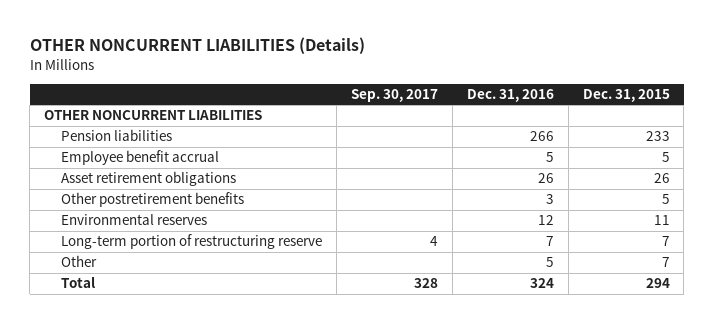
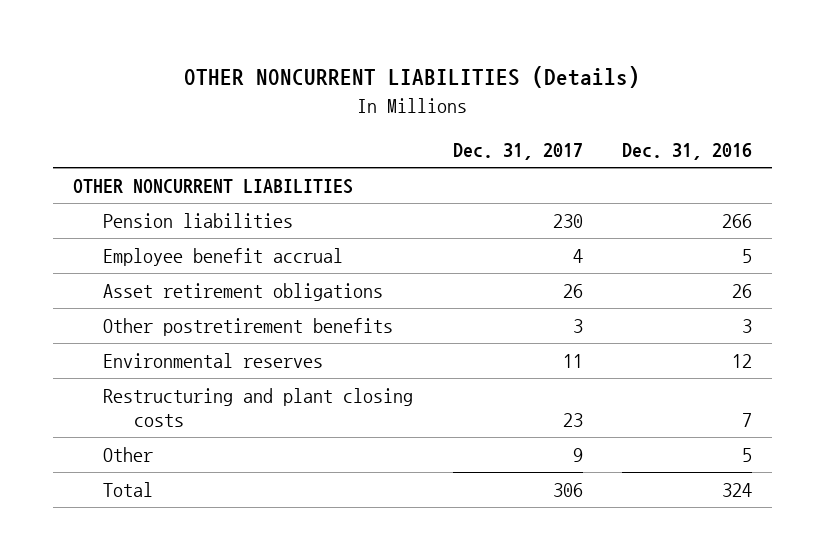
- | Sep. 30, 2017 | Dec. 31, 2016 | Dec. 31, 2015
+ | Dec. 31, 2017 | Dec. 31, 2016
- Long-term portion of restructuring reserve | 4 | 7 | 7
+ Restructuring and plant closing costs | 23 | 7

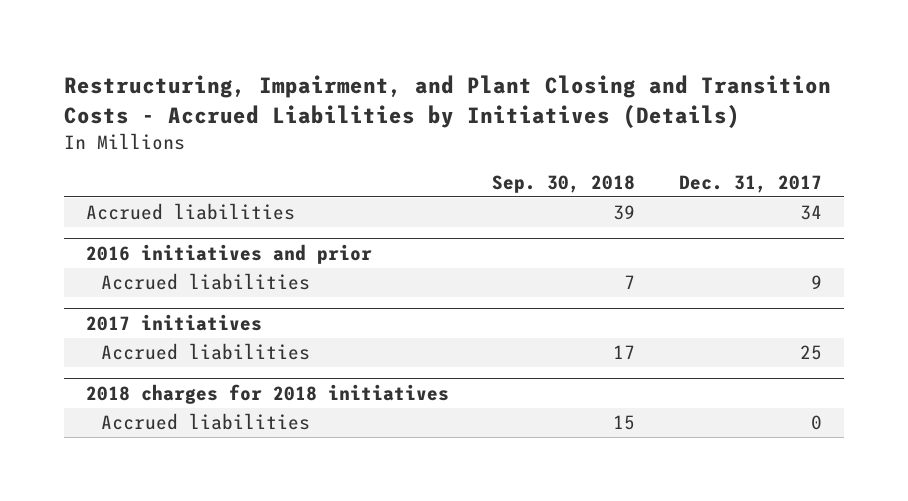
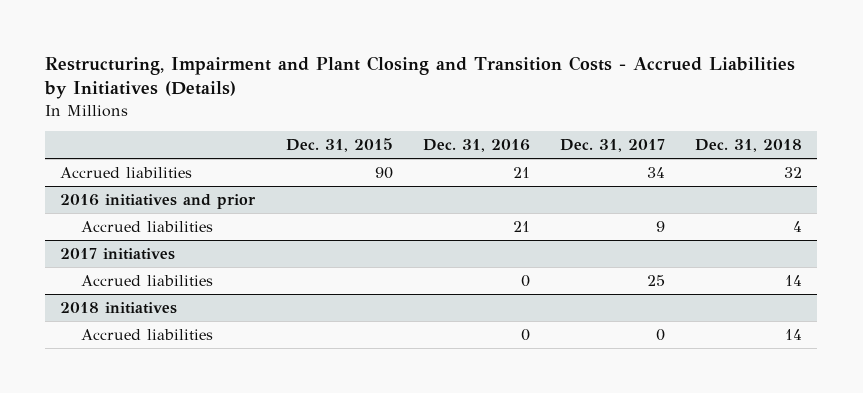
- Restructuring, Impairment, and Plant Closing and Transition Costs - Accrued Liabilities by Initiatives (Details)
+ Restructuring, Impairment and Plant Closing and Transition Costs - Accrued Liabilities by Initiatives (Details)
- | Sep. 30, 2018 | Dec. 31, 2017
+ | Dec. 31, 2015 | Dec. 31, 2016 | Dec. 31, 2017 | Dec. 31, 2018
- 2018 charges for 2018 initiatives
+ 2018 initiatives

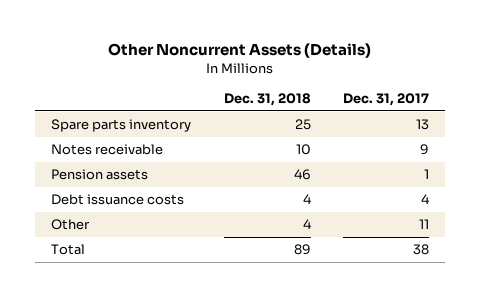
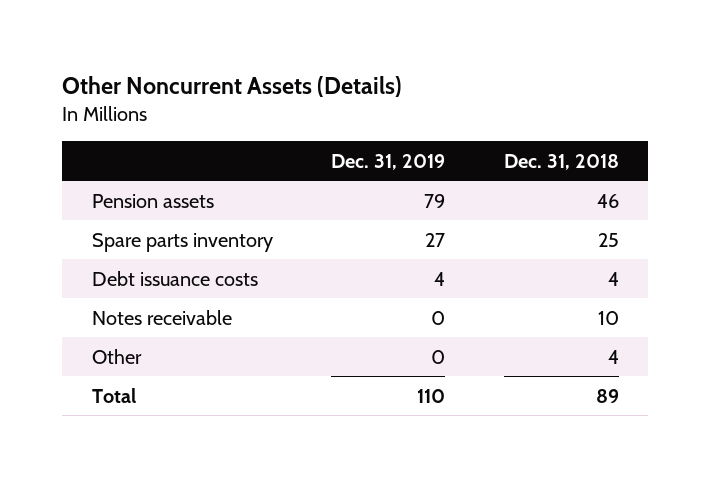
- | Dec. 31, 2018 | Dec. 31, 2017
+ | Dec. 31, 2019 | Dec. 31, 2018
moved down: Spare parts inventory | 27 | 25
moved down: Notes receivable | 0 | 10

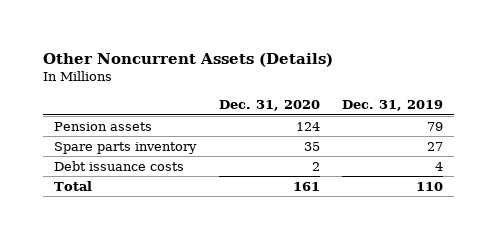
- | Dec. 31, 2019 | Dec. 31, 2018
+ | Dec. 31, 2020 | Dec. 31, 2019
- Notes receivable | 0 | 10
- Other | 0 | 4

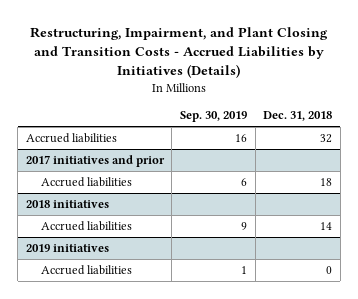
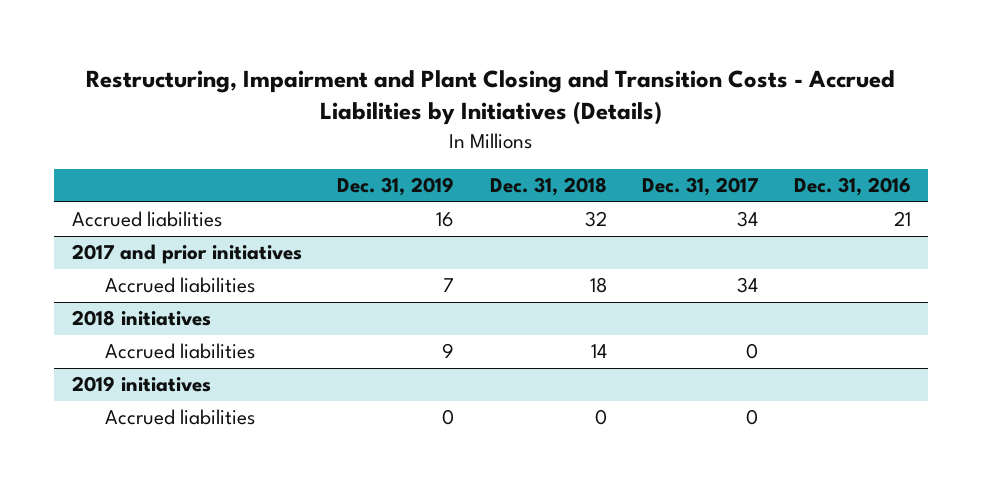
- Restructuring, Impairment, and Plant Closing and Transition Costs - Accrued Liabilities by Initiatives (Details)
+ Restructuring, Impairment and Plant Closing and Transition Costs - Accrued Liabilities by Initiatives (Details)
- | Sep. 30, 2019 | Dec. 31, 2018
+ | Dec. 31, 2019 | Dec. 31, 2018 | Dec. 31, 2017 | Dec. 31, 2016
- 2017 initiatives and prior
+ 2017 and prior initiatives

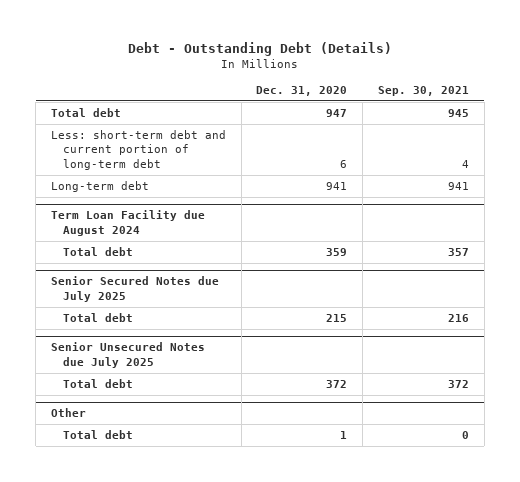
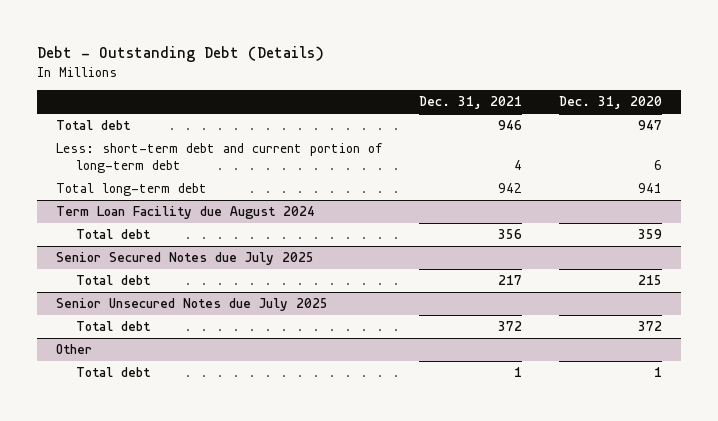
- | Dec. 31, 2020 | Sep. 30, 2021
+ | Dec. 31, 2021 | Dec. 31, 2020
- Long-term debt | 941 | 941
+ Total long-term debt | 942 | 941

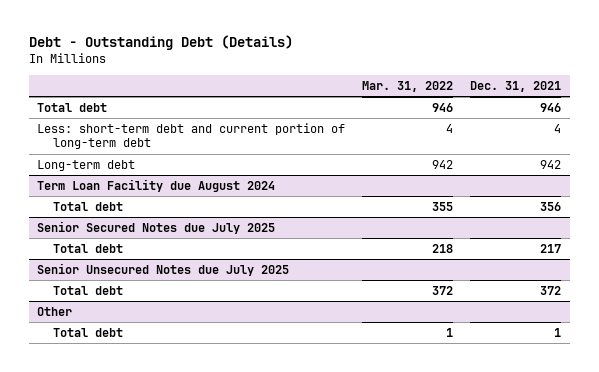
- | Dec. 31, 2021 | Dec. 31, 2020
+ | Mar. 31, 2022 | Dec. 31, 2021
- Total long-term debt | 942 | 941
+ Long-term debt | 942 | 942

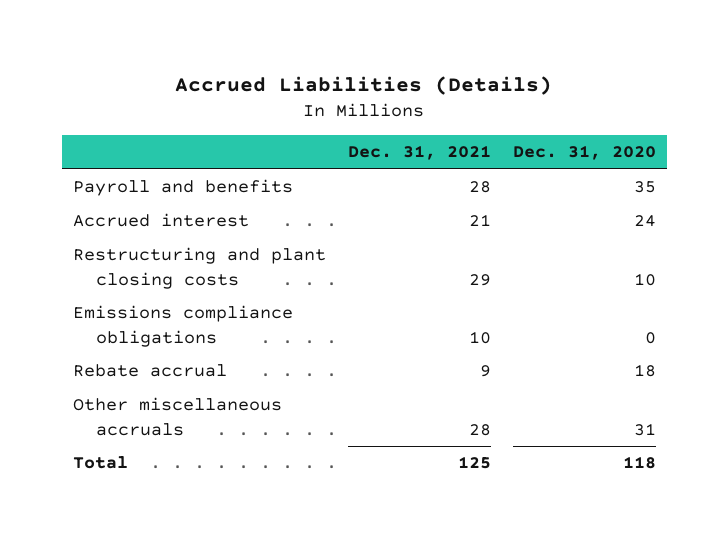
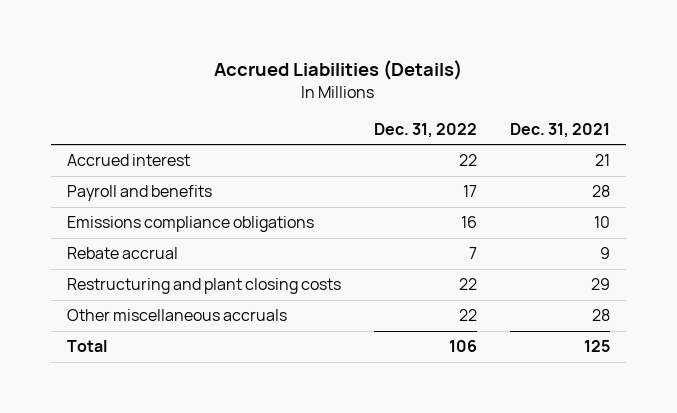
- | Dec. 31, 2021 | Dec. 31, 2020
+ | Dec. 31, 2022 | Dec. 31, 2021
moved down: Payroll and benefits | 17 | 28
moved down: Restructuring and plant closing costs | 22 | 29

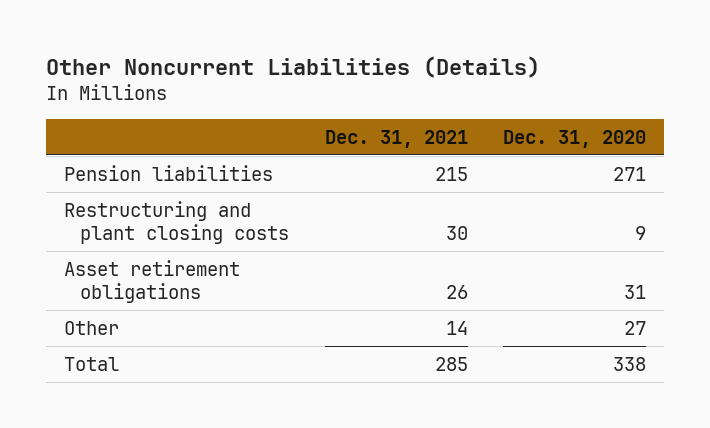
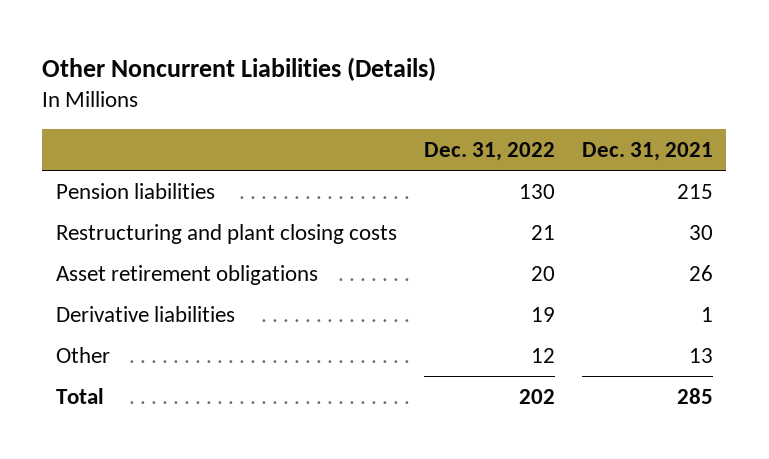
- | Dec. 31, 2021 | Dec. 31, 2020
+ | Dec. 31, 2022 | Dec. 31, 2021
- Other | 14 | 27
+ Derivative liabilities | 19 | 1
+ Other | 12 | 13

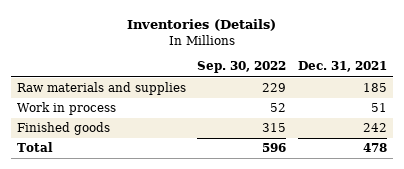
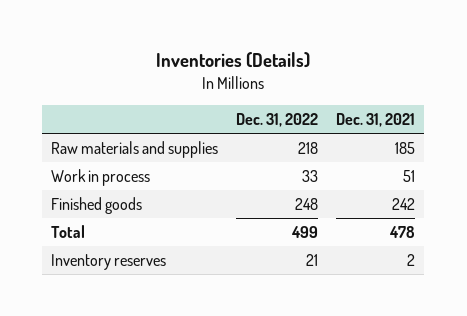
- | Sep. 30, 2022 | Dec. 31, 2021
+ | Dec. 31, 2022 | Dec. 31, 2021
+ Inventory reserves | 21 | 2

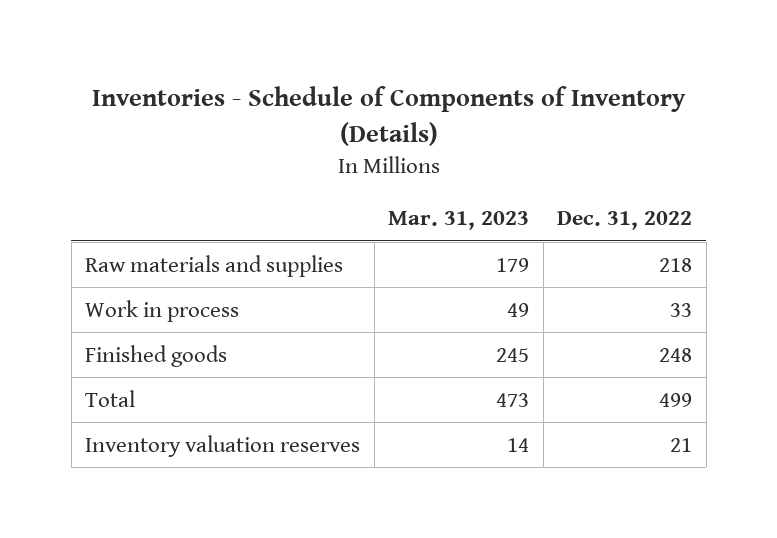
- Inventories (Details)
+ Inventories - Schedule of Components of Inventory (Details)
- | Dec. 31, 2022 | Dec. 31, 2021
+ | Mar. 31, 2023 | Dec. 31, 2022
- Inventory reserves | 21 | 2
+ Inventory valuation reserves | 14 | 21

